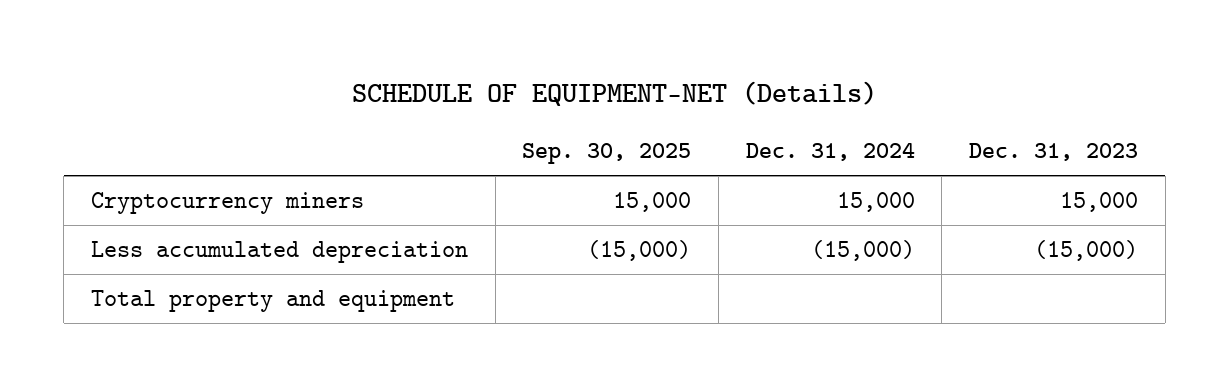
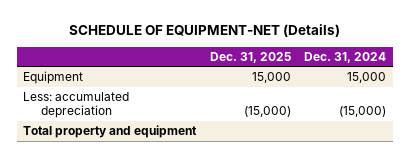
- | Sep. 30, 2025 | Dec. 31, 2024 | Dec. 31, 2023
+ | Dec. 31, 2025 | Dec. 31, 2024
- Cryptocurrency miners | 15,000 | 15,000 | 15,000
- Less accumulated depreciation | (15,000) | (15,000) | (15,000)
+ Equipment | 15,000 | 15,000
+ Less: accumulated depreciation | (15,000) | (15,000)

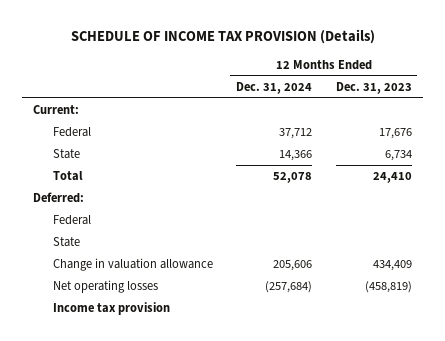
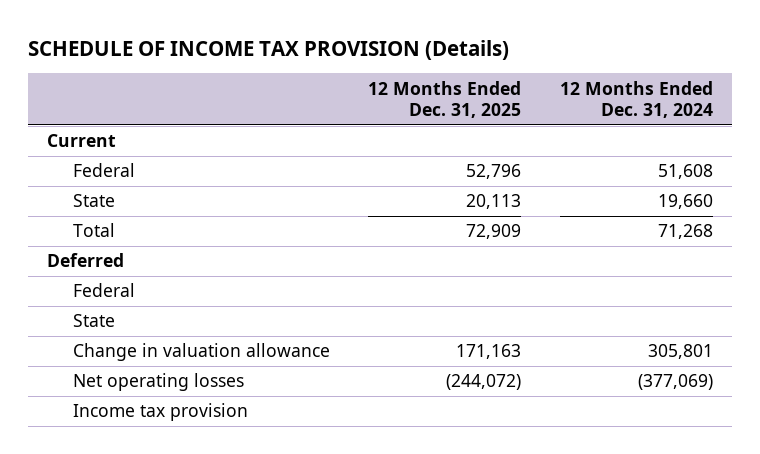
- | 12 Months Ended Dec. 31, 2024 | 12 Months Ended Dec. 31, 2023
+ | 12 Months Ended Dec. 31, 2025 | 12 Months Ended Dec. 31, 2024
- Current:
- Federal | 37,712 | 17,676
- State | 14,366 | 6,734
- Total | 52,078 | 24,410
- Deferred:
+ Current
+ Federal | 52,796 | 51,608
+ State | 20,113 | 19,660
+ Total | 72,909 | 71,268
+ Deferred
- Change in valuation allowance | 205,606 | 434,409
- Net operating losses | (257,684) | (458,819)
+ Change in valuation allowance | 171,163 | 305,801
+ Net operating losses | (244,072) | (377,069)

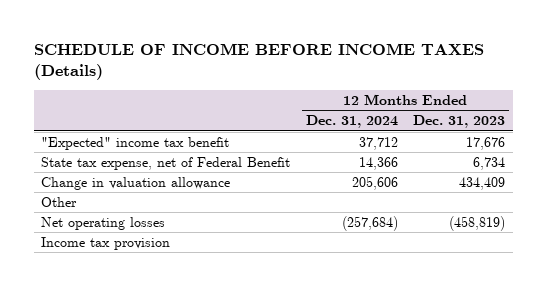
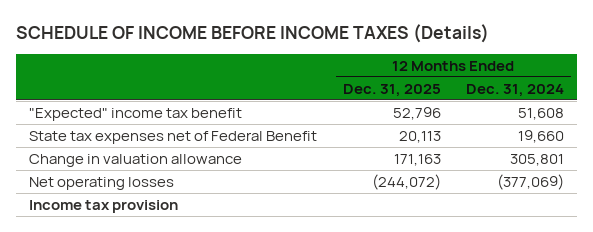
- | 12 Months Ended Dec. 31, 2024 | 12 Months Ended Dec. 31, 2023
+ | 12 Months Ended Dec. 31, 2025 | 12 Months Ended Dec. 31, 2024
- "Expected" income tax benefit | 37,712 | 17,676
- State tax expense, net of Federal Benefit | 14,366 | 6,734
- Change in valuation allowance | 205,606 | 434,409
- Other
- Net operating losses | (257,684) | (458,819)
+ "Expected" income tax benefit | 52,796 | 51,608
+ State tax expenses net of Federal Benefit | 20,113 | 19,660
+ Change in valuation allowance | 171,163 | 305,801
+ Net operating losses | (244,072) | (377,069)

